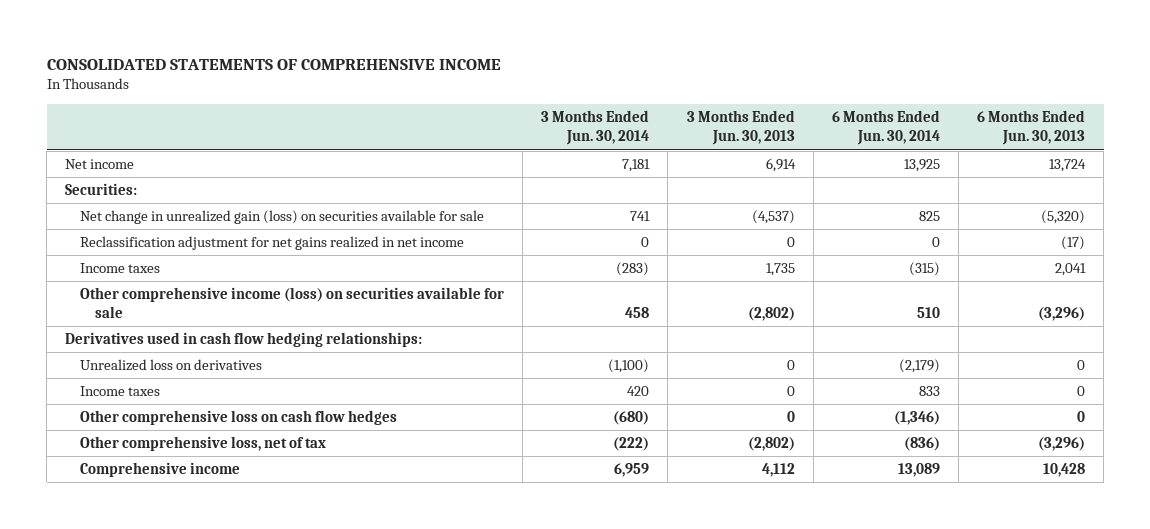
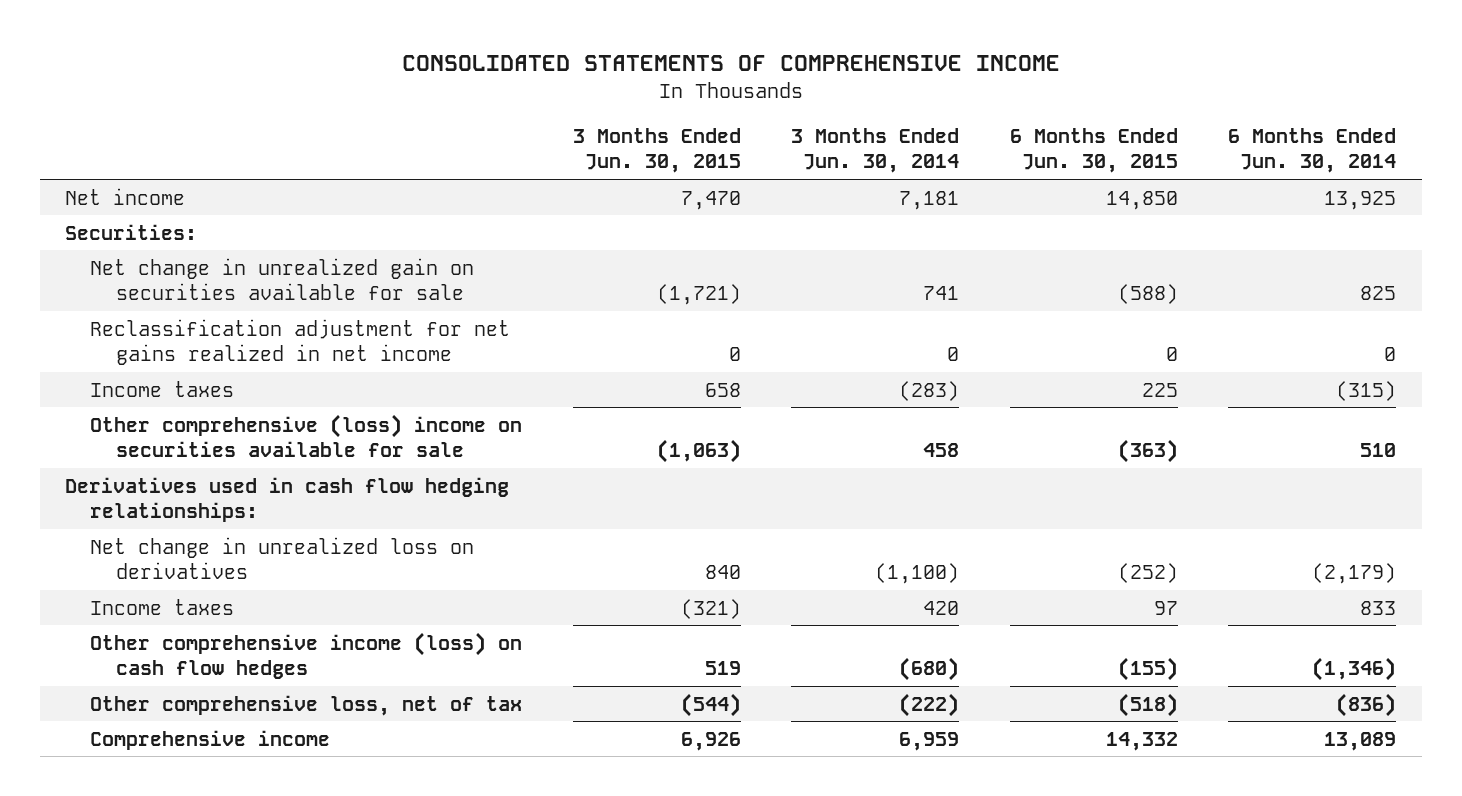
- | 3 Months Ended Jun. 30, 2014 | 3 Months Ended Jun. 30, 2013 | 6 Months Ended Jun. 30, 2014 | 6 Months Ended Jun. 30, 2013
+ | 3 Months Ended Jun. 30, 2015 | 3 Months Ended Jun. 30, 2014 | 6 Months Ended Jun. 30, 2015 | 6 Months Ended Jun. 30, 2014
- Net change in unrealized gain (loss) on securities available for sale | 741 | (4,537) | 825 | (5,320)
+ Net change in unrealized gain on securities available for sale | (1,721) | 741 | (588) | 825
- Other comprehensive income (loss) on securities available for sale | 458 | (2,802) | 510 | (3,296)
+ Other comprehensive (loss) income on securities available for sale | (1,063) | 458 | (363) | 510
- Unrealized loss on derivatives | (1,100) | 0 | (2,179) | 0
+ Net change in unrealized loss on derivatives | 840 | (1,100) | (252) | (2,179)
- Other comprehensive loss on cash flow hedges | (680) | 0 | (1,346) | 0
+ Other comprehensive income (loss) on cash flow hedges | 519 | (680) | (155) | (1,346)

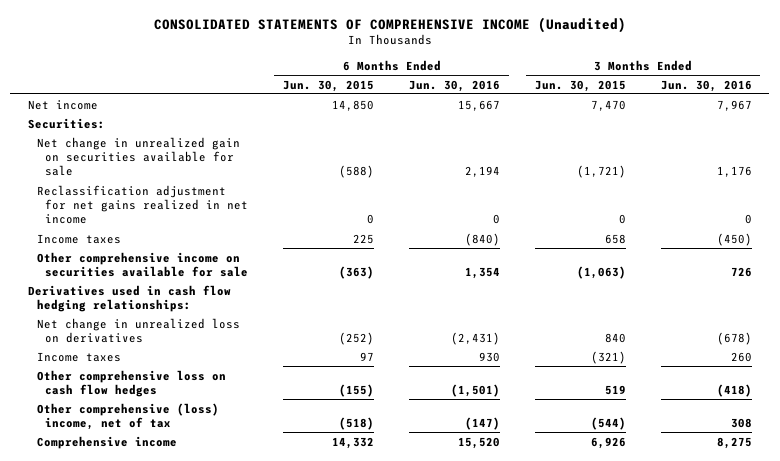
- CONSOLIDATED STATEMENTS OF COMPREHENSIVE INCOME
+ CONSOLIDATED STATEMENTS OF COMPREHENSIVE INCOME (Unaudited)
- | 3 Months Ended Jun. 30, 2015 | 3 Months Ended Jun. 30, 2014 | 6 Months Ended Jun. 30, 2015 | 6 Months Ended Jun. 30, 2014
+ | 6 Months Ended Jun. 30, 2015 | 6 Months Ended Jun. 30, 2016 | 3 Months Ended Jun. 30, 2015 | 3 Months Ended Jun. 30, 2016
- Other comprehensive (loss) income on securities available for sale | (1,063) | 458 | (363) | 510
+ Other comprehensive income on securities available for sale | (363) | 1,354 | (1,063) | 726
- Other comprehensive income (loss) on cash flow hedges | 519 | (680) | (155) | (1,346)
- Other comprehensive loss, net of tax | (544) | (222) | (518) | (836)
+ Other comprehensive loss on cash flow hedges | (155) | (1,501) | 519 | (418)
+ Other comprehensive (loss) income, net of tax | (518) | (147) | (544) | 308

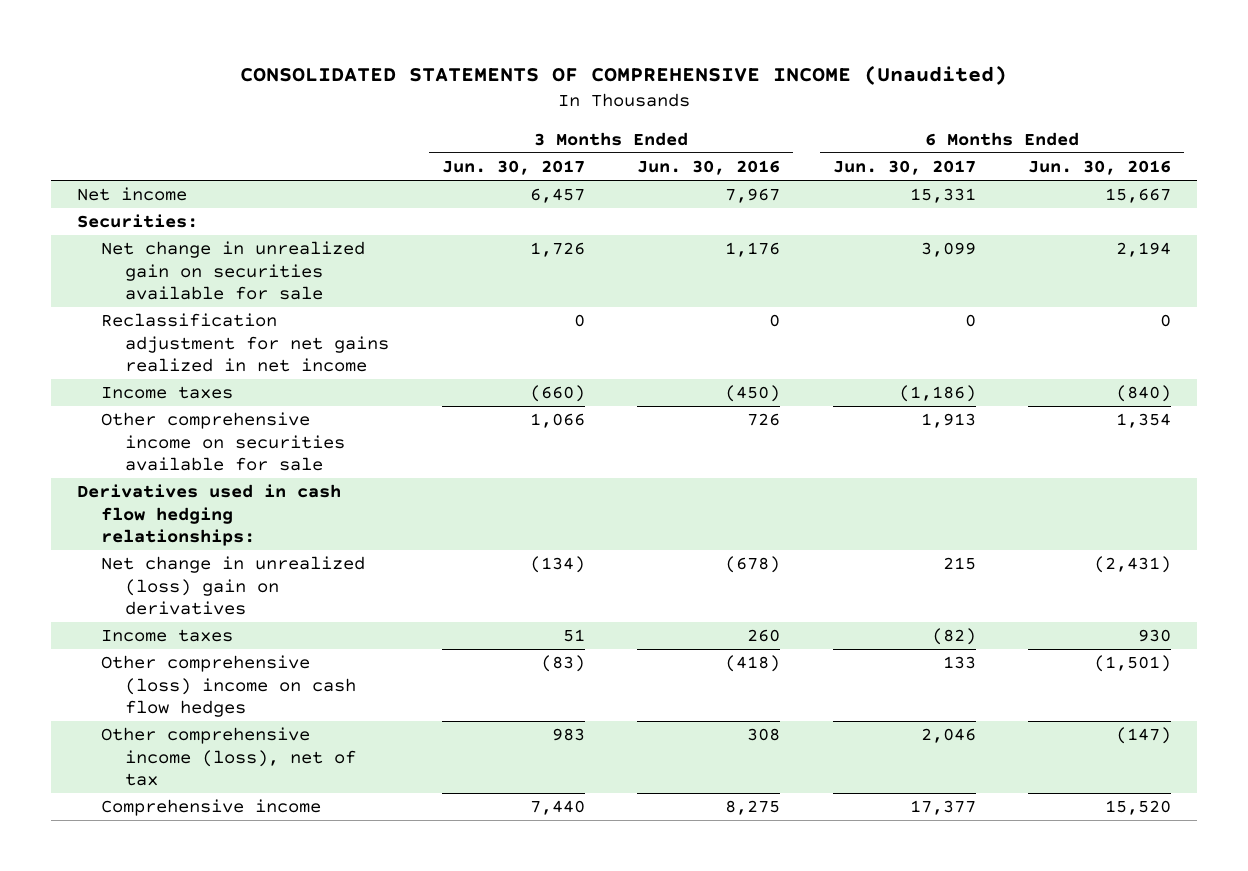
- | 6 Months Ended Jun. 30, 2015 | 6 Months Ended Jun. 30, 2016 | 3 Months Ended Jun. 30, 2015 | 3 Months Ended Jun. 30, 2016
+ | 3 Months Ended Jun. 30, 2017 | 3 Months Ended Jun. 30, 2016 | 6 Months Ended Jun. 30, 2017 | 6 Months Ended Jun. 30, 2016
- Net change in unrealized loss on derivatives | (252) | (2,431) | 840 | (678)
+ Net change in unrealized (loss) gain on derivatives | (134) | (678) | 215 | (2,431)
- Other comprehensive loss on cash flow hedges | (155) | (1,501) | 519 | (418)
- Other comprehensive (loss) income, net of tax | (518) | (147) | (544) | 308
+ Other comprehensive (loss) income on cash flow hedges | (83) | (418) | 133 | (1,501)
+ Other comprehensive income (loss), net of tax | 983 | 308 | 2,046 | (147)

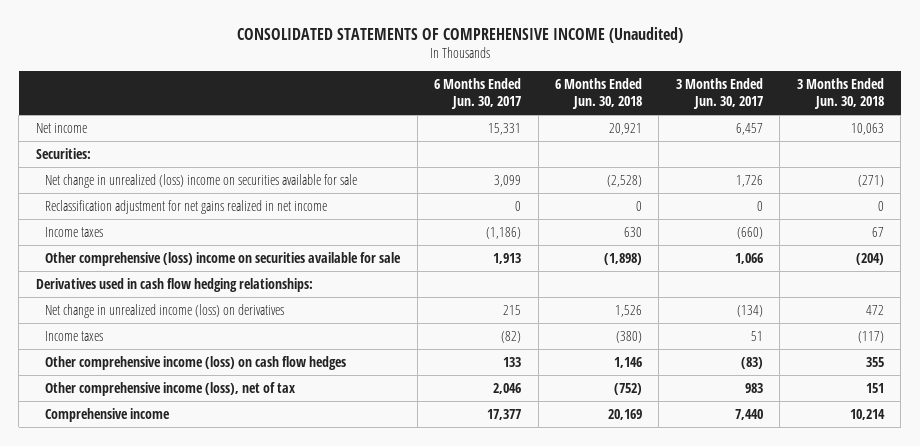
- | 3 Months Ended Jun. 30, 2017 | 3 Months Ended Jun. 30, 2016 | 6 Months Ended Jun. 30, 2017 | 6 Months Ended Jun. 30, 2016
+ | 6 Months Ended Jun. 30, 2017 | 6 Months Ended Jun. 30, 2018 | 3 Months Ended Jun. 30, 2017 | 3 Months Ended Jun. 30, 2018
- Net change in unrealized gain on securities available for sale | 1,726 | 1,176 | 3,099 | 2,194
+ Net change in unrealized (loss) income on securities available for sale | 3,099 | (2,528) | 1,726 | (271)
- Other comprehensive income on securities available for sale | 1,066 | 726 | 1,913 | 1,354
+ Other comprehensive (loss) income on securities available for sale | 1,913 | (1,898) | 1,066 | (204)
- Net change in unrealized (loss) gain on derivatives | (134) | (678) | 215 | (2,431)
+ Net change in unrealized income (loss) on derivatives | 215 | 1,526 | (134) | 472
- Other comprehensive (loss) income on cash flow hedges | (83) | (418) | 133 | (1,501)
+ Other comprehensive income (loss) on cash flow hedges | 133 | 1,146 | (83) | 355

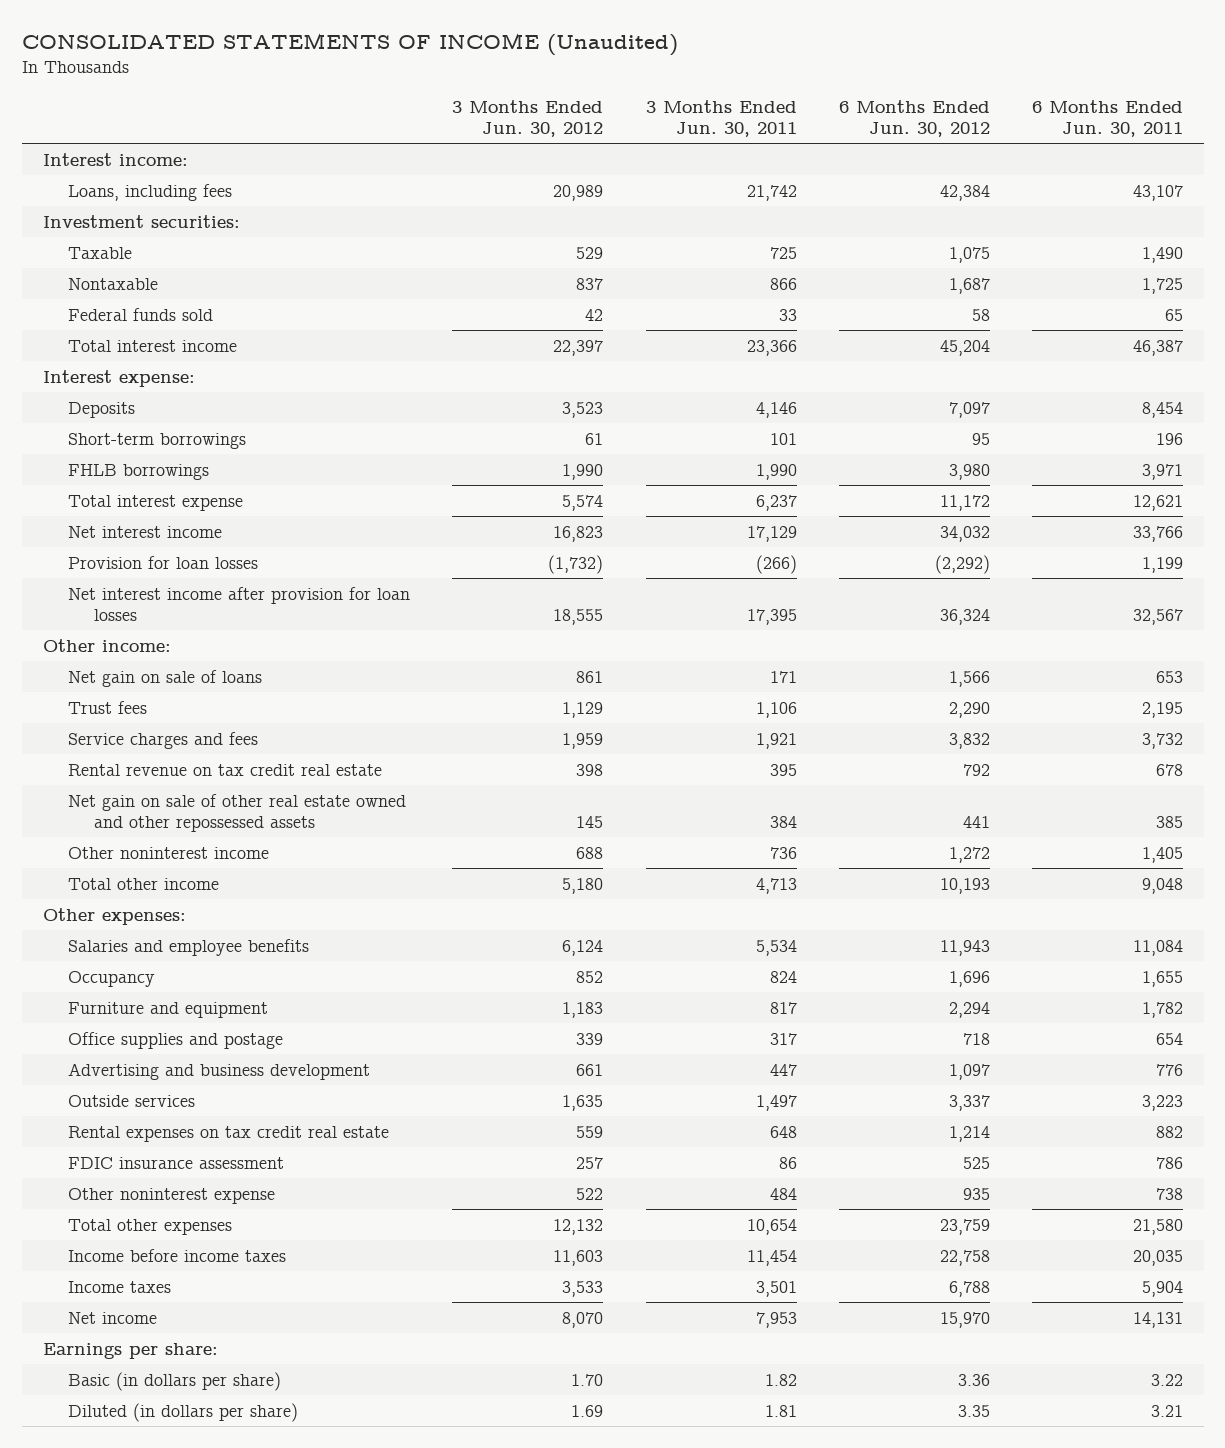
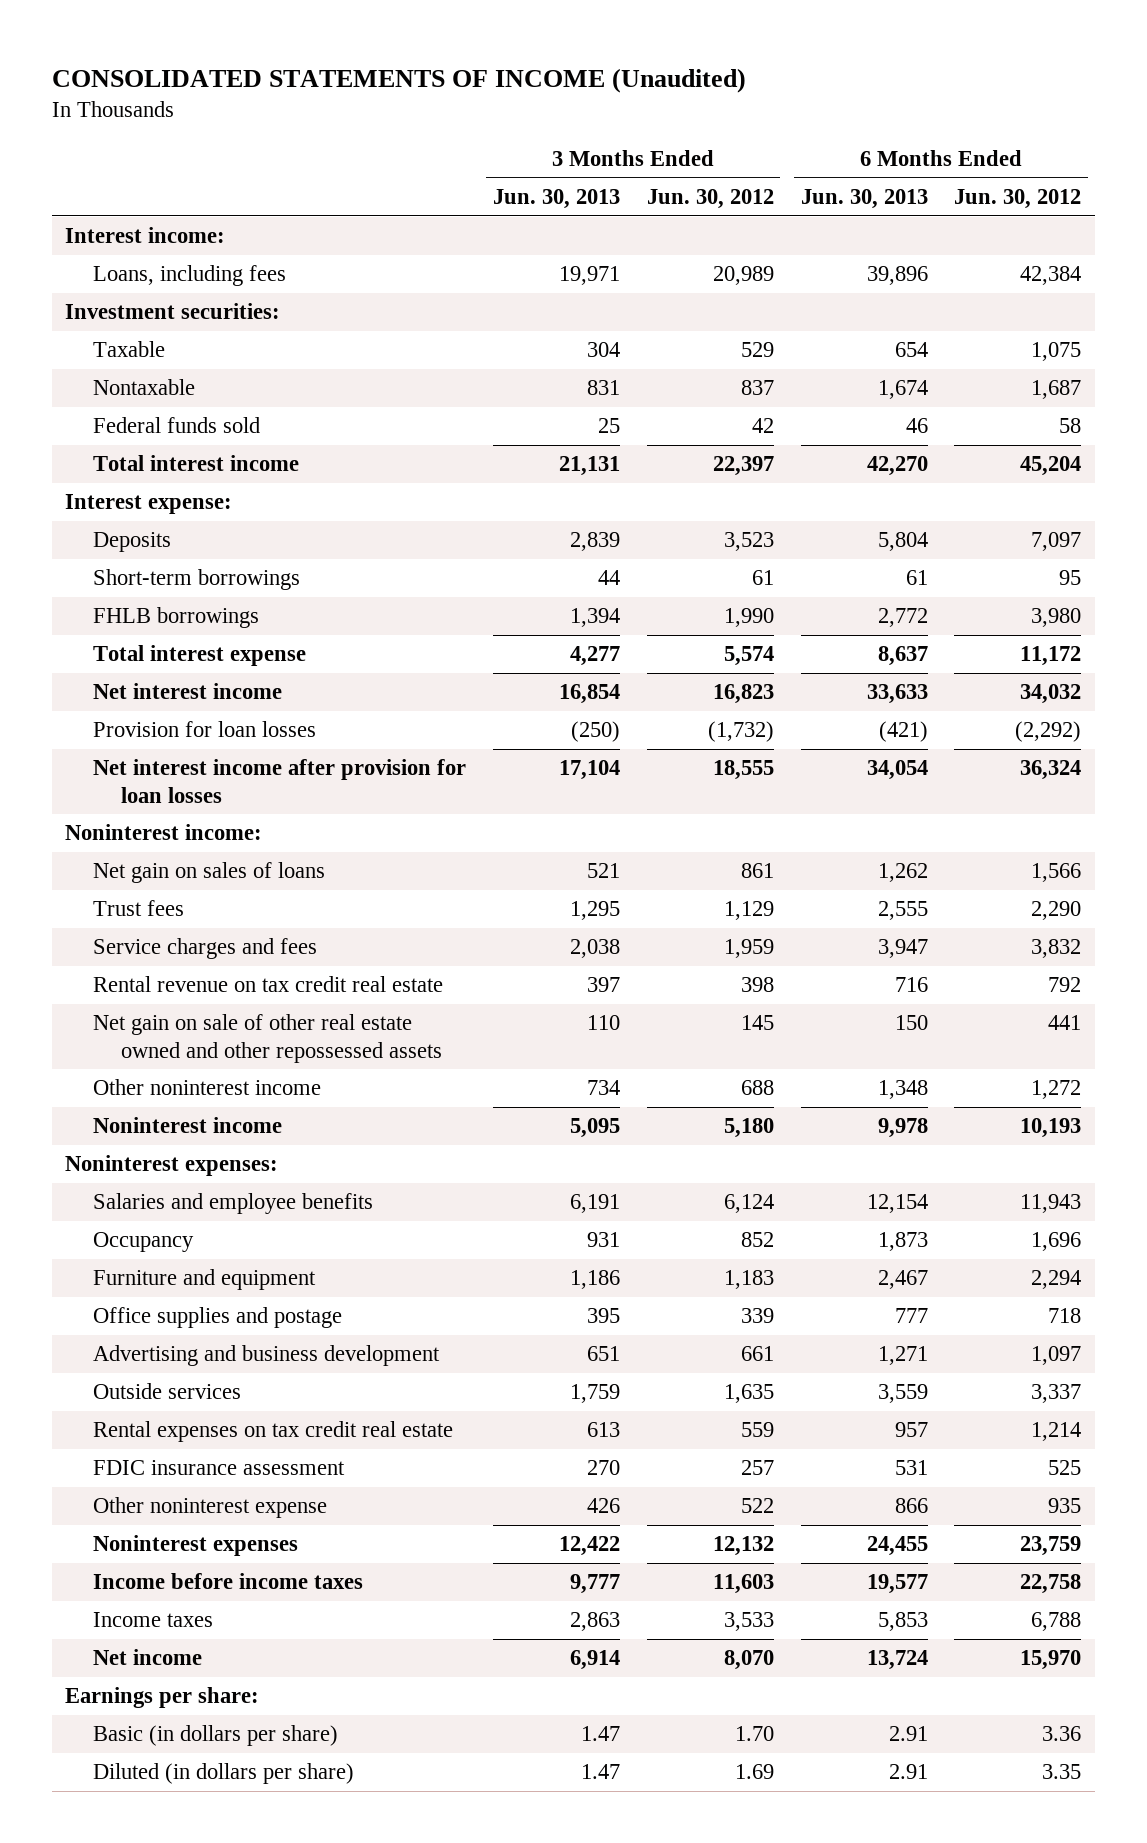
- | 3 Months Ended Jun. 30, 2012 | 3 Months Ended Jun. 30, 2011 | 6 Months Ended Jun. 30, 2012 | 6 Months Ended Jun. 30, 2011
+ | 3 Months Ended Jun. 30, 2013 | 3 Months Ended Jun. 30, 2012 | 6 Months Ended Jun. 30, 2013 | 6 Months Ended Jun. 30, 2012
- Other income:
- Net gain on sale of loans | 861 | 171 | 1,566 | 653
+ Noninterest income:
+ Net gain on sales of loans | 521 | 861 | 1,262 | 1,566
- Total other income | 5,180 | 4,713 | 10,193 | 9,048
- Other expenses:
+ Noninterest income | 5,095 | 5,180 | 9,978 | 10,193
+ Noninterest expenses:
- Total other expenses | 12,132 | 10,654 | 23,759 | 21,580
+ Noninterest expenses | 12,422 | 12,132 | 24,455 | 23,759

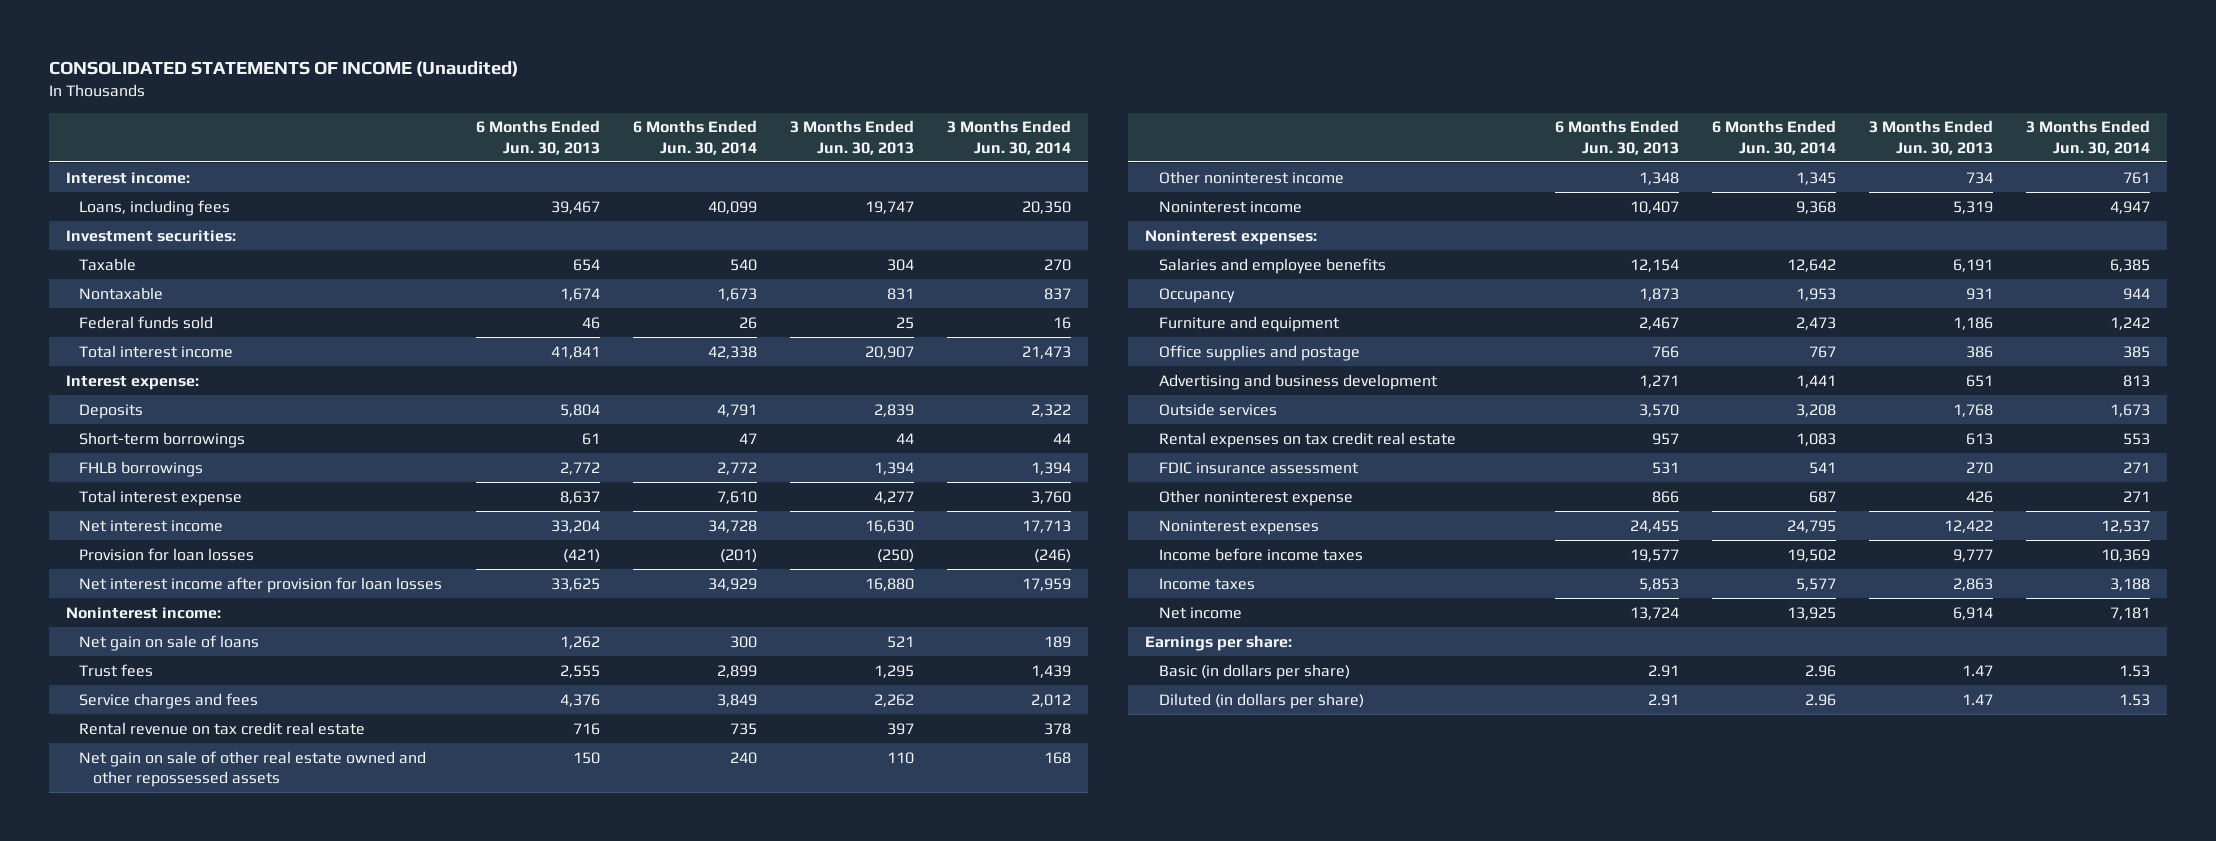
- | 3 Months Ended Jun. 30, 2013 | 3 Months Ended Jun. 30, 2012 | 6 Months Ended Jun. 30, 2013 | 6 Months Ended Jun. 30, 2012
+ | 6 Months Ended Jun. 30, 2013 | 6 Months Ended Jun. 30, 2014 | 3 Months Ended Jun. 30, 2013 | 3 Months Ended Jun. 30, 2014
- Loans, including fees | 19,971 | 20,989 | 39,896 | 42,384
+ Loans, including fees | 39,467 | 40,099 | 19,747 | 20,350
- Total interest income | 21,131 | 22,397 | 42,270 | 45,204
+ Total interest income | 41,841 | 42,338 | 20,907 | 21,473
- Net interest income | 16,854 | 16,823 | 33,633 | 34,032
+ Net interest income | 33,204 | 34,728 | 16,630 | 17,713
- Net interest income after provision for loan losses | 17,104 | 18,555 | 34,054 | 36,324
+ Net interest income after provision for loan losses | 33,625 | 34,929 | 16,880 | 17,959
- Net gain on sales of loans | 521 | 861 | 1,262 | 1,566
+ Net gain on sale of loans | 1,262 | 300 | 521 | 189
- Service charges and fees | 2,038 | 1,959 | 3,947 | 3,832
+ Service charges and fees | 4,376 | 3,849 | 2,262 | 2,012
- Noninterest income | 5,095 | 5,180 | 9,978 | 10,193
+ Noninterest income | 10,407 | 9,368 | 5,319 | 4,947
- Office supplies and postage | 395 | 339 | 777 | 718
+ Office supplies and postage | 766 | 767 | 386 | 385
- Outside services | 1,759 | 1,635 | 3,559 | 3,337
+ Outside services | 3,570 | 3,208 | 1,768 | 1,673

